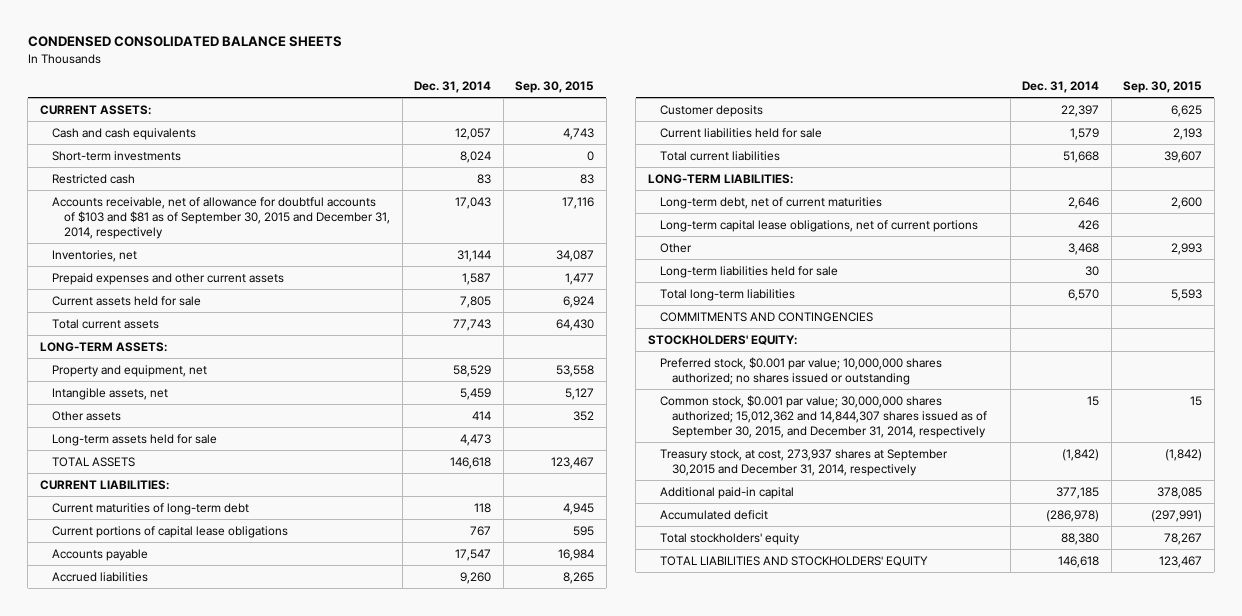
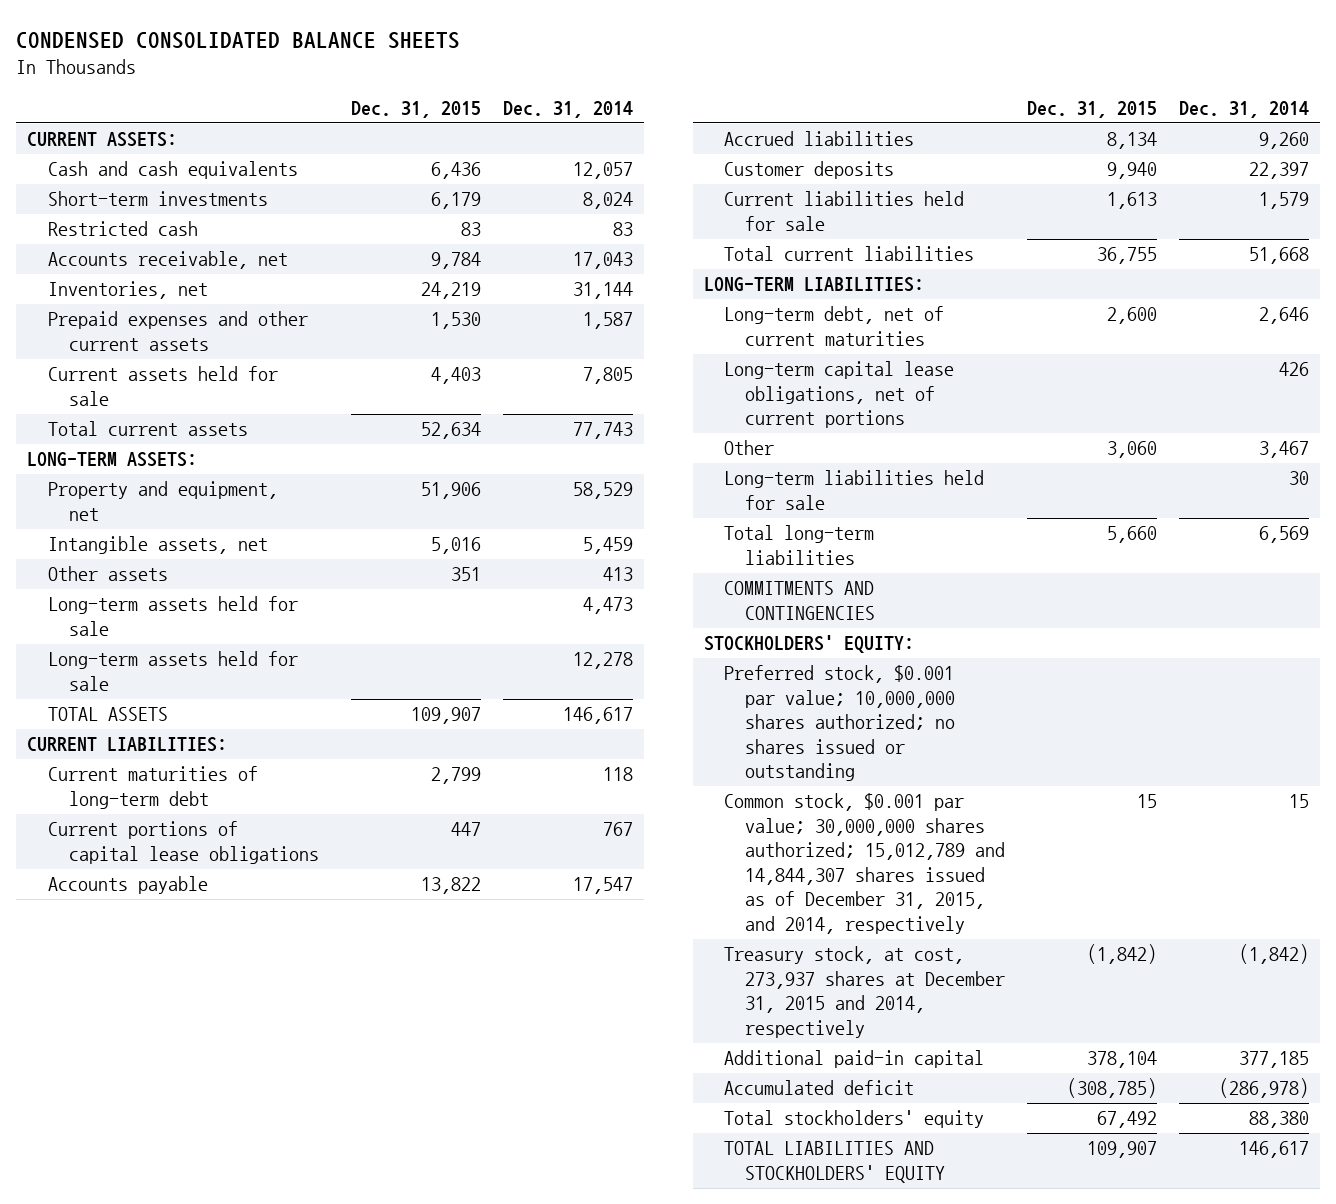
- | Dec. 31, 2014 | Sep. 30, 2015
+ | Dec. 31, 2015 | Dec. 31, 2014
- Accounts receivable, net of allowance for doubtful accounts of $103 and $81 as of September 30, 2015 and December 31, 2014, respectively | 17,043 | 17,116
+ Accounts receivable, net | 9,784 | 17,043
- Other assets | 414 | 352
+ Other assets | 351 | 413
- TOTAL ASSETS | 146,618 | 123,467
+ Long-term assets held for sale | | 12,278
+ TOTAL ASSETS | 109,907 | 146,617
- Other | 3,468 | 2,993
+ Other | 3,060 | 3,467
- Total long-term liabilities | 6,570 | 5,593
+ Total long-term liabilities | 5,660 | 6,569
- Common stock, $0.001 par value; 30,000,000 shares authorized; 15,012,362 and 14,844,307 shares issued as of September 30, 2015, and December 31, 2014, respectively | 15 | 15
- Treasury stock, at cost, 273,937 shares at September 30,2015 and December 31, 2014, respectively | (1,842) | (1,842)
+ Common stock, $0.001 par value; 30,000,000 shares authorized; 15,012,789 and 14,844,307 shares issued as of December 31, 2015, and 2014, respectively | 15 | 15
+ Treasury stock, at cost, 273,937 shares at December 31, 2015 and 2014, respectively | (1,842) | (1,842)
- TOTAL LIABILITIES AND STOCKHOLDERS' EQUITY | 146,618 | 123,467
+ TOTAL LIABILITIES AND STOCKHOLDERS' EQUITY | 109,907 | 146,617

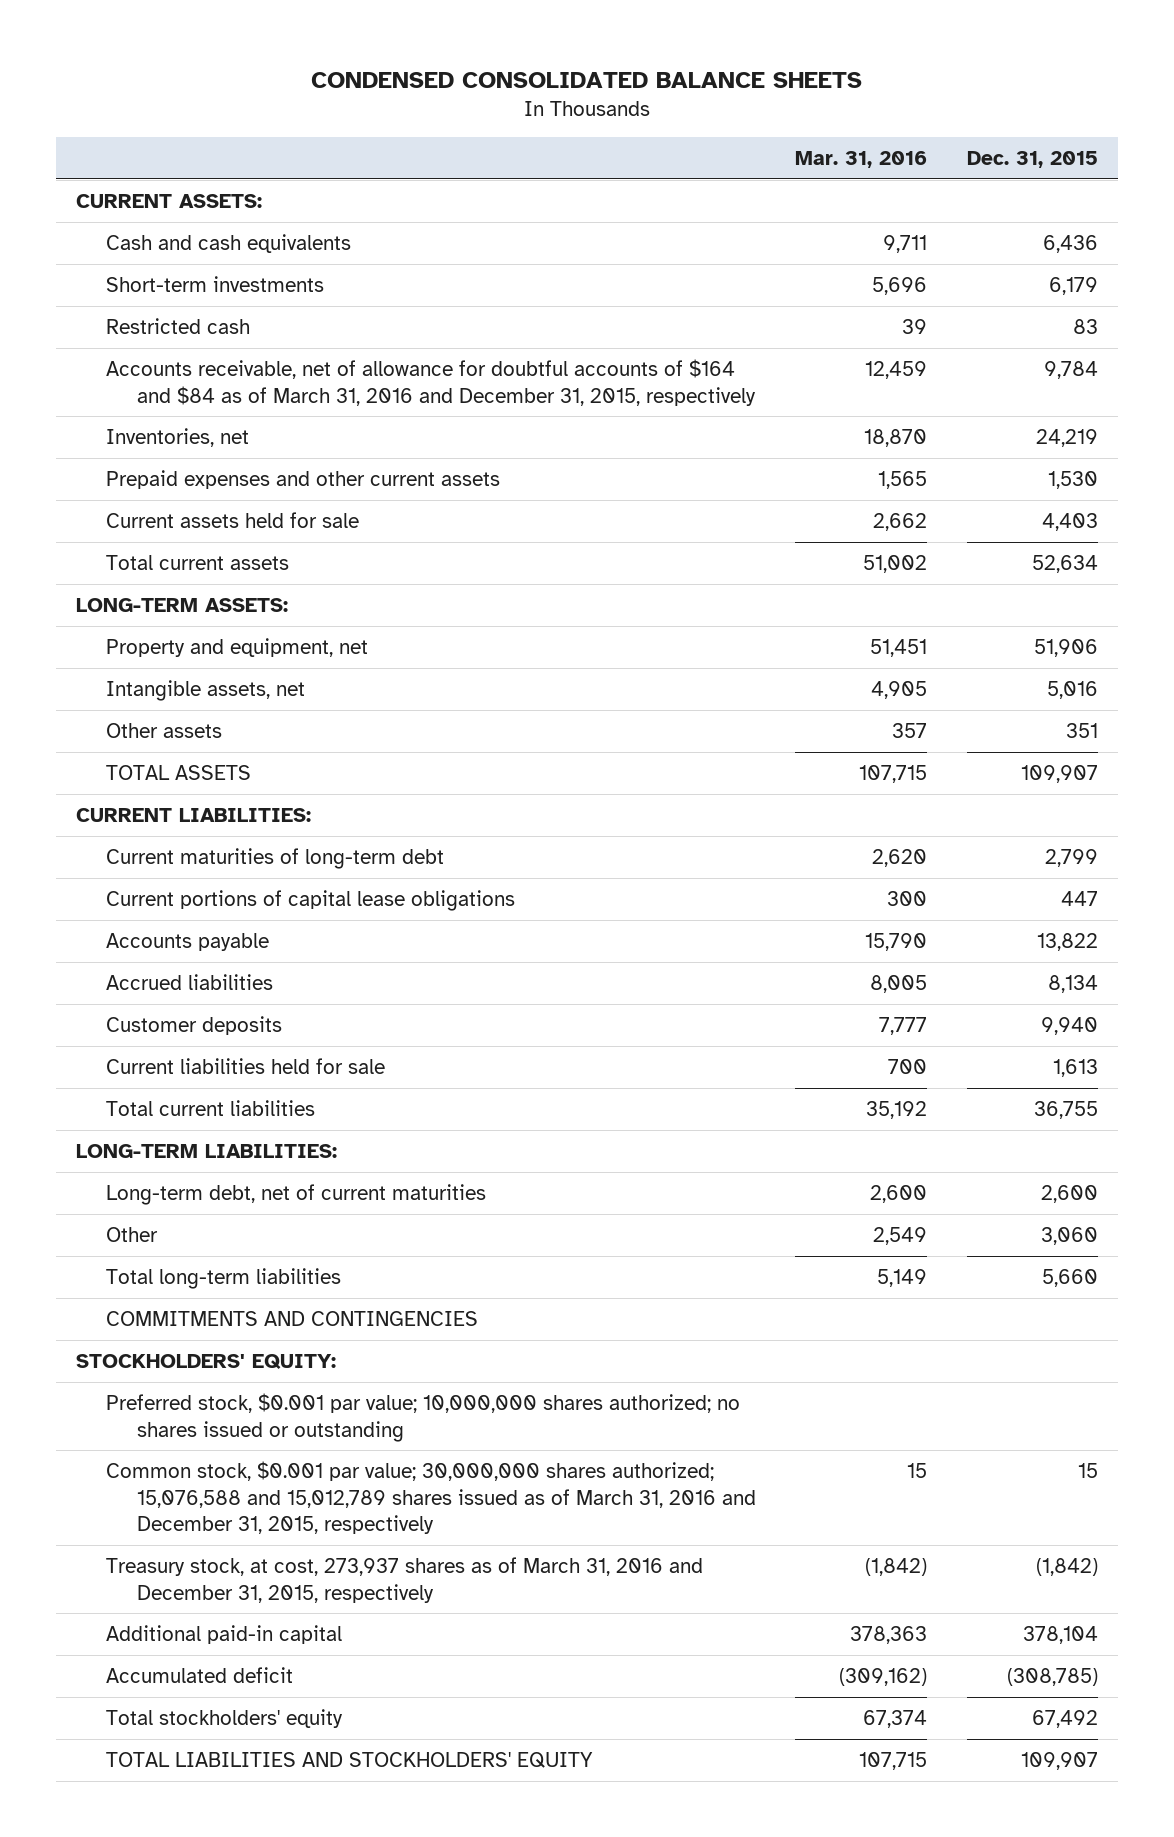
- | Dec. 31, 2015 | Dec. 31, 2014
+ | Mar. 31, 2016 | Dec. 31, 2015
- Accounts receivable, net | 9,784 | 17,043
+ Accounts receivable, net of allowance for doubtful accounts of $164 and $84 as of March 31, 2016 and December 31, 2015, respectively | 12,459 | 9,784
- Long-term assets held for sale | | 4,473
- Long-term assets held for sale | | 12,278
- Long-term capital lease obligations, net of current portions | | 426
- Long-term liabilities held for sale | | 30
- Common stock, $0.001 par value; 30,000,000 shares authorized; 15,012,789 and 14,844,307 shares issued as of December 31, 2015, and 2014, respectively | 15 | 15
- Treasury stock, at cost, 273,937 shares at December 31, 2015 and 2014, respectively | (1,842) | (1,842)
+ Common stock, $0.001 par value; 30,000,000 shares authorized; 15,076,588 and 15,012,789 shares issued as of March 31, 2016 and December 31, 2015, respectively | 15 | 15
+ Treasury stock, at cost, 273,937 shares as of March 31, 2016 and December 31, 2015, respectively | (1,842) | (1,842)

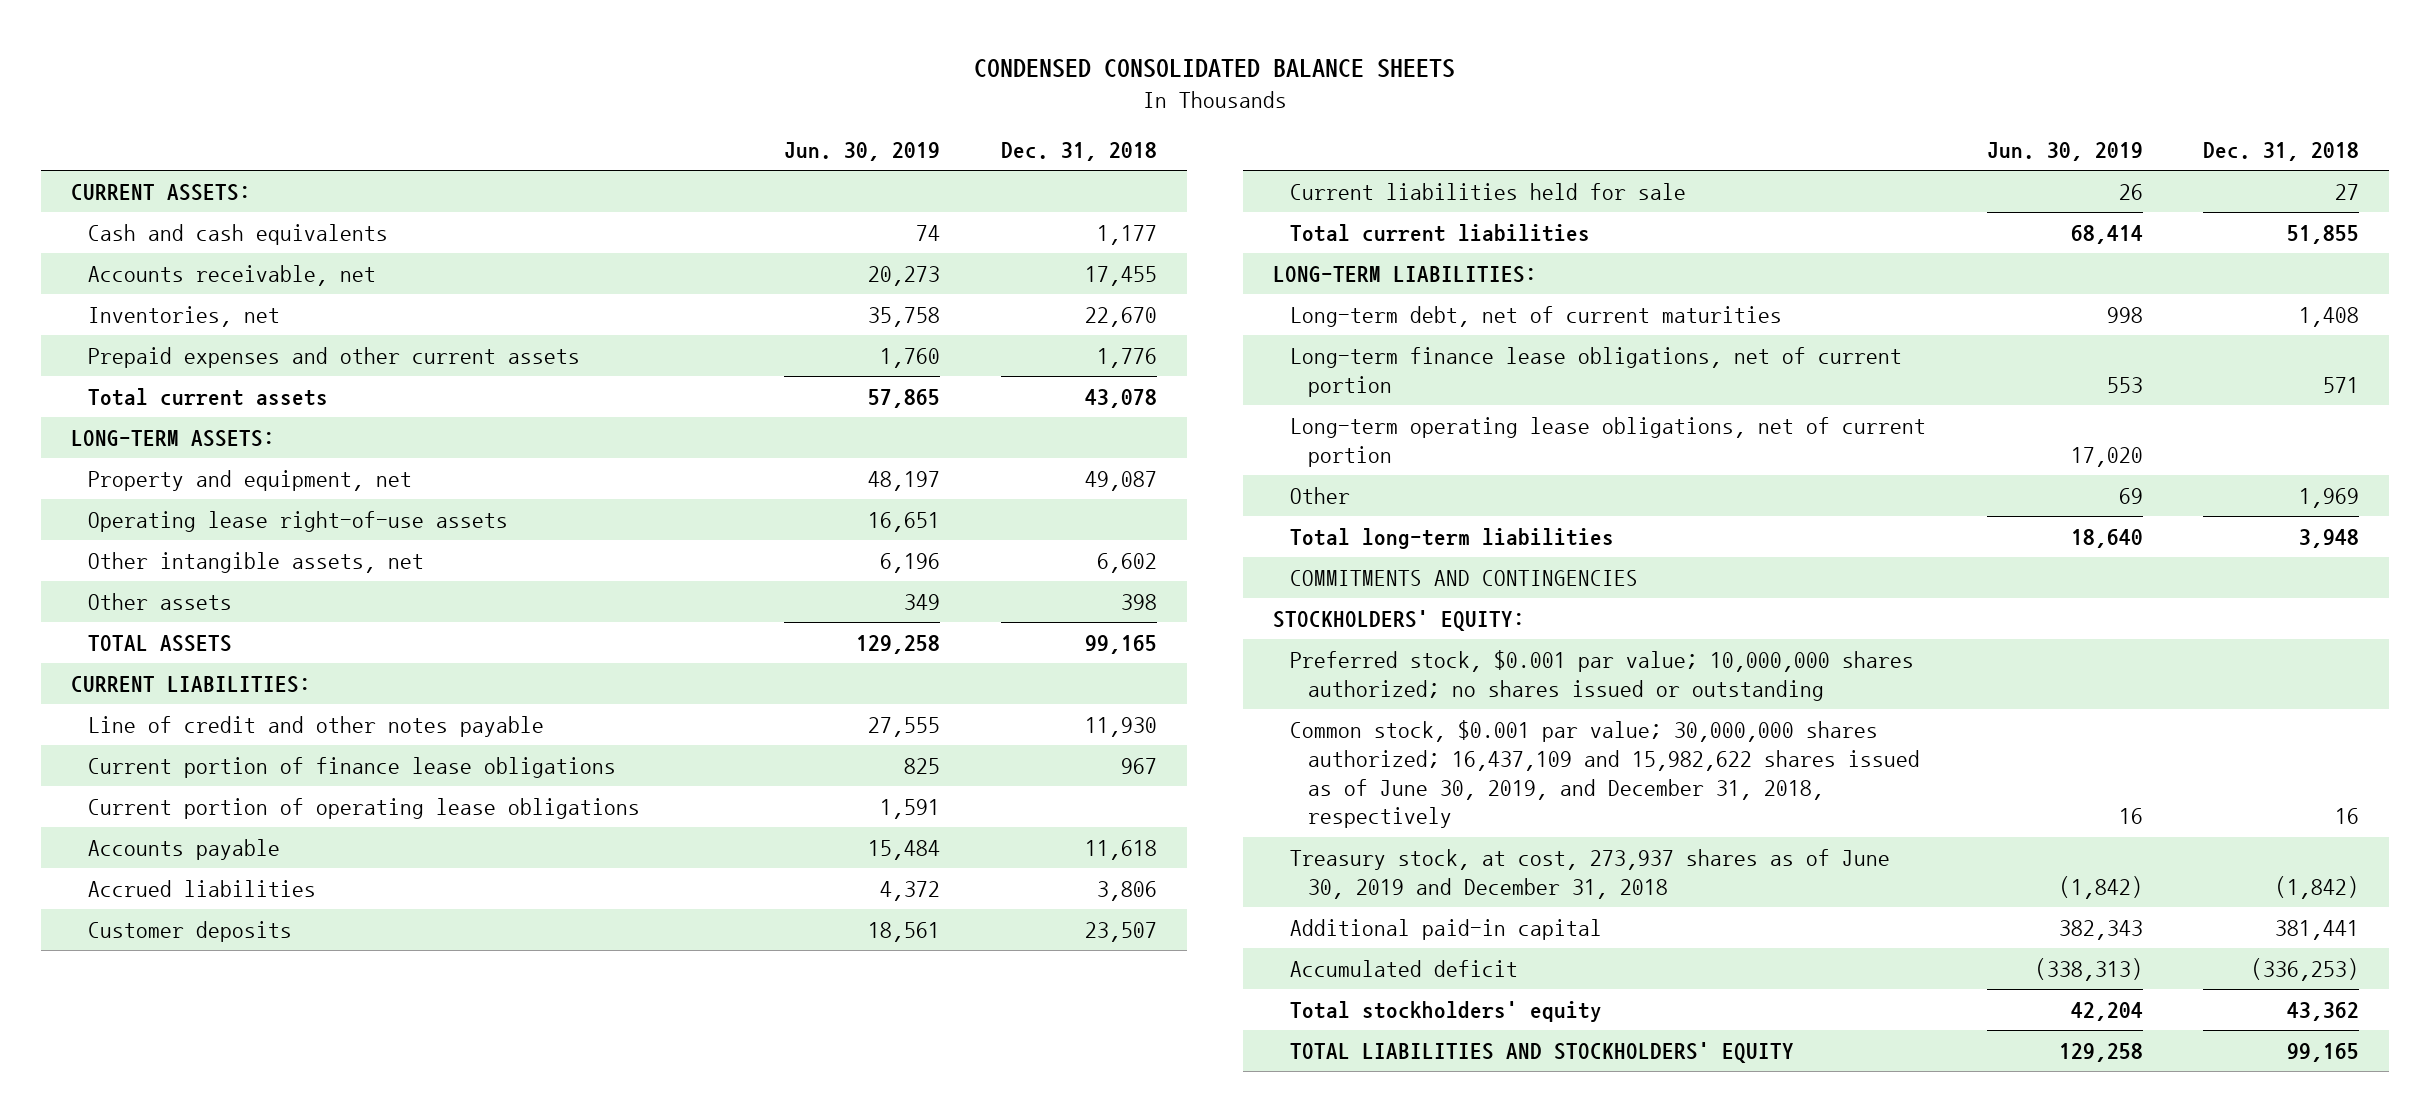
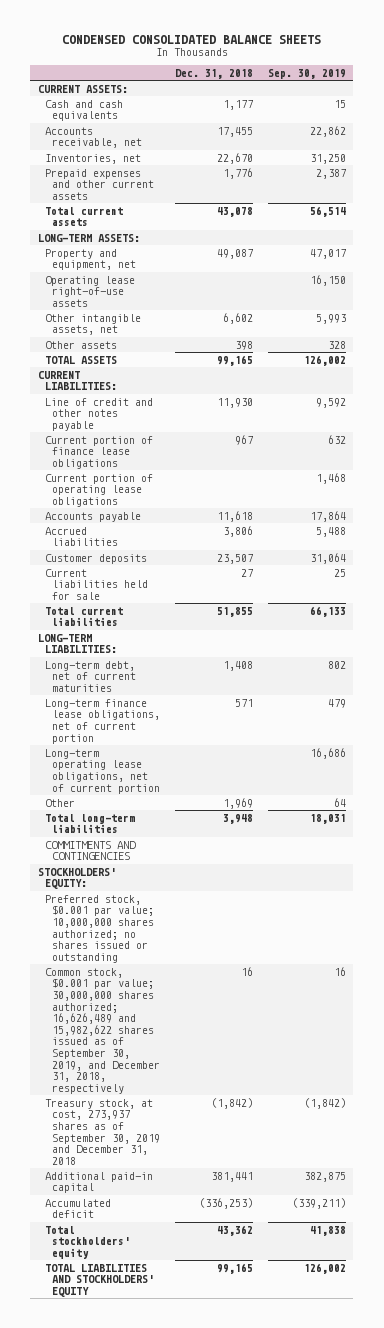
- | Jun. 30, 2019 | Dec. 31, 2018
+ | Dec. 31, 2018 | Sep. 30, 2019
- Common stock, $0.001 par value; 30,000,000 shares authorized; 16,437,109 and 15,982,622 shares issued as of June 30, 2019, and December 31, 2018, respectively | 16 | 16
- Treasury stock, at cost, 273,937 shares as of June 30, 2019 and December 31, 2018 | (1,842) | (1,842)
+ Common stock, $0.001 par value; 30,000,000 shares authorized; 16,626,489 and 15,982,622 shares issued as of September 30, 2019, and December 31, 2018, respectively | 16 | 16
+ Treasury stock, at cost, 273,937 shares as of September 30, 2019 and December 31, 2018 | (1,842) | (1,842)

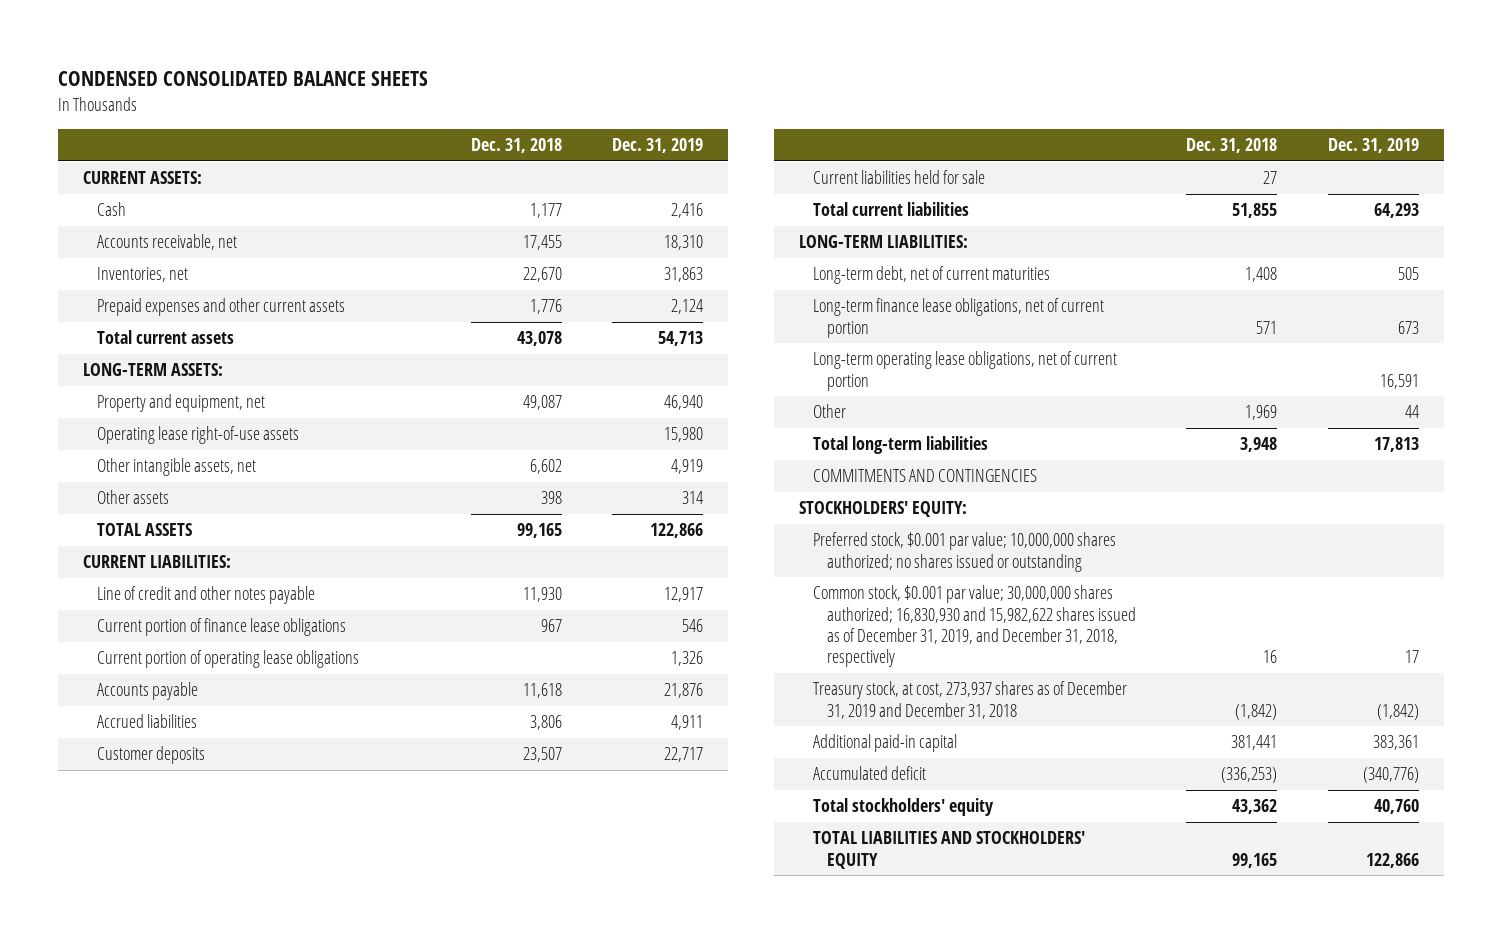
- | Dec. 31, 2018 | Sep. 30, 2019
+ | Dec. 31, 2018 | Dec. 31, 2019
- Cash and cash equivalents | 1,177 | 15
+ Cash | 1,177 | 2,416
- Common stock, $0.001 par value; 30,000,000 shares authorized; 16,626,489 and 15,982,622 shares issued as of September 30, 2019, and December 31, 2018, respectively | 16 | 16
- Treasury stock, at cost, 273,937 shares as of September 30, 2019 and December 31, 2018 | (1,842) | (1,842)
+ Common stock, $0.001 par value; 30,000,000 shares authorized; 16,830,930 and 15,982,622 shares issued as of December 31, 2019, and December 31, 2018, respectively | 16 | 17
+ Treasury stock, at cost, 273,937 shares as of December 31, 2019 and December 31, 2018 | (1,842) | (1,842)

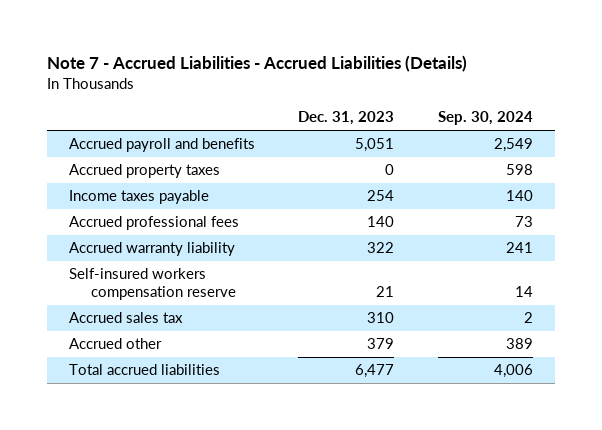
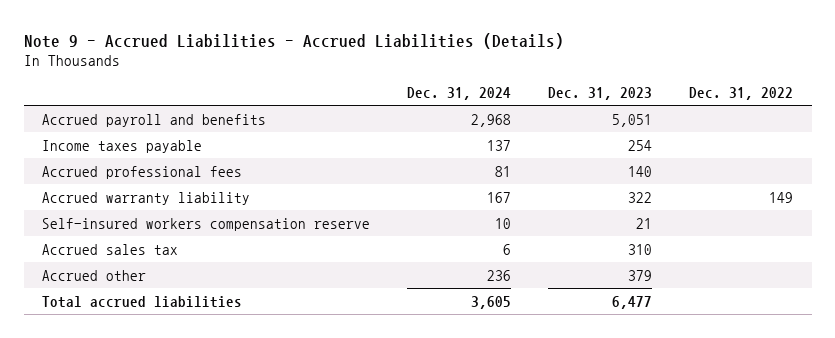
- Note 7 - Accrued Liabilities - Accrued Liabilities (Details)
+ Note 9 - Accrued Liabilities - Accrued Liabilities (Details)
- | Dec. 31, 2023 | Sep. 30, 2024
+ | Dec. 31, 2024 | Dec. 31, 2023 | Dec. 31, 2022
- Accrued property taxes | 0 | 598

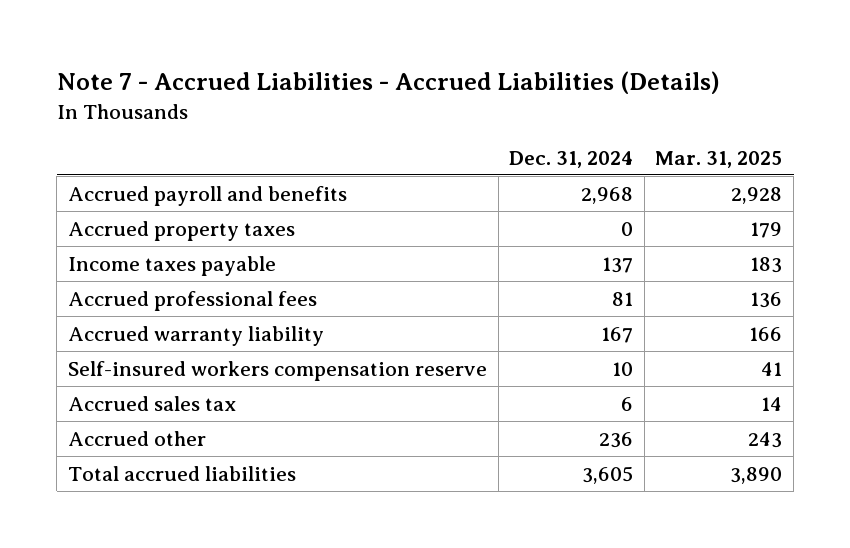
- Note 9 - Accrued Liabilities - Accrued Liabilities (Details)
+ Note 7 - Accrued Liabilities - Accrued Liabilities (Details)
- | Dec. 31, 2024 | Dec. 31, 2023 | Dec. 31, 2022
+ | Dec. 31, 2024 | Mar. 31, 2025
+ Accrued property taxes | 0 | 179

